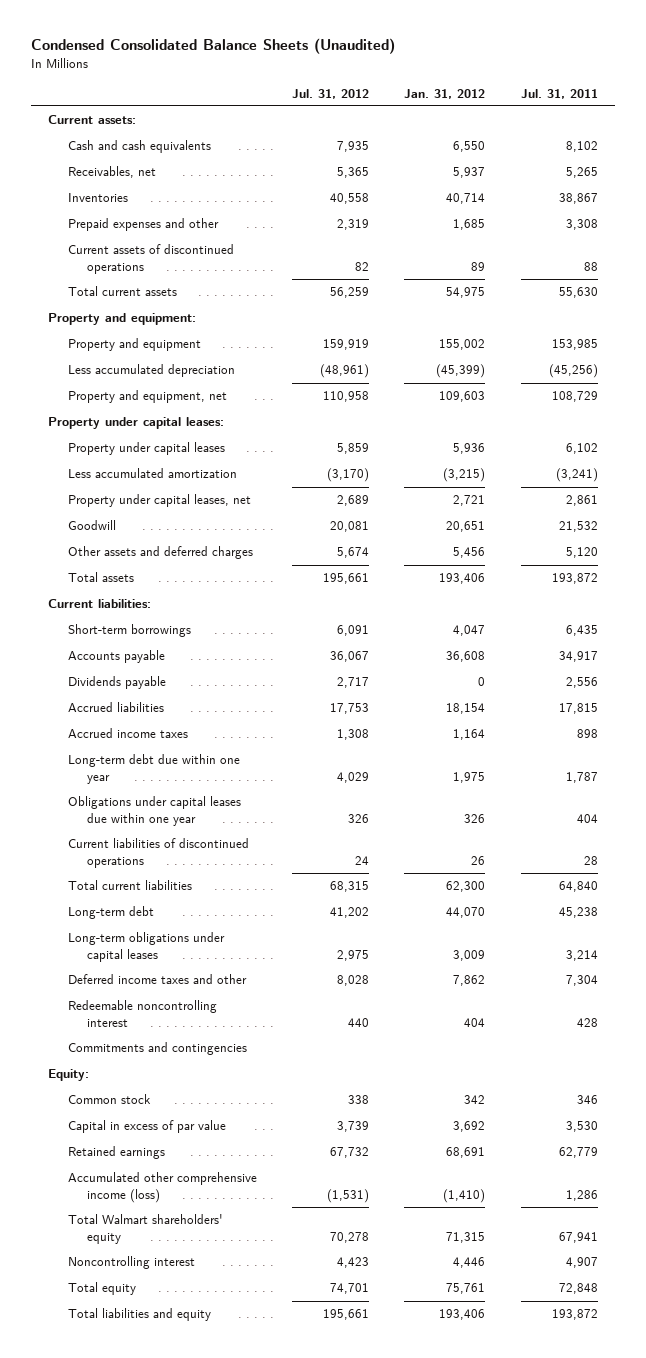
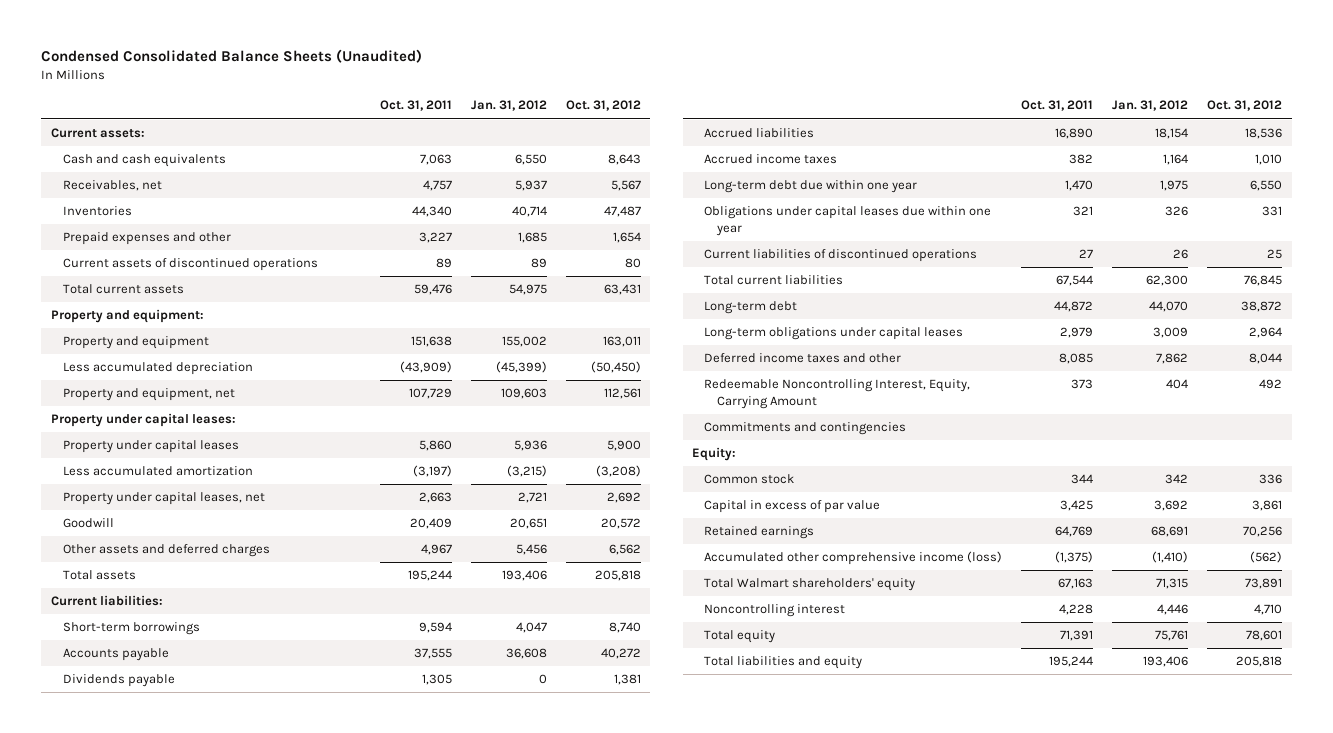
- | Jul. 31, 2012 | Jan. 31, 2012 | Jul. 31, 2011
+ | Oct. 31, 2011 | Jan. 31, 2012 | Oct. 31, 2012
- Redeemable noncontrolling interest | 440 | 404 | 428
+ Redeemable Noncontrolling Interest, Equity, Carrying Amount | 373 | 404 | 492

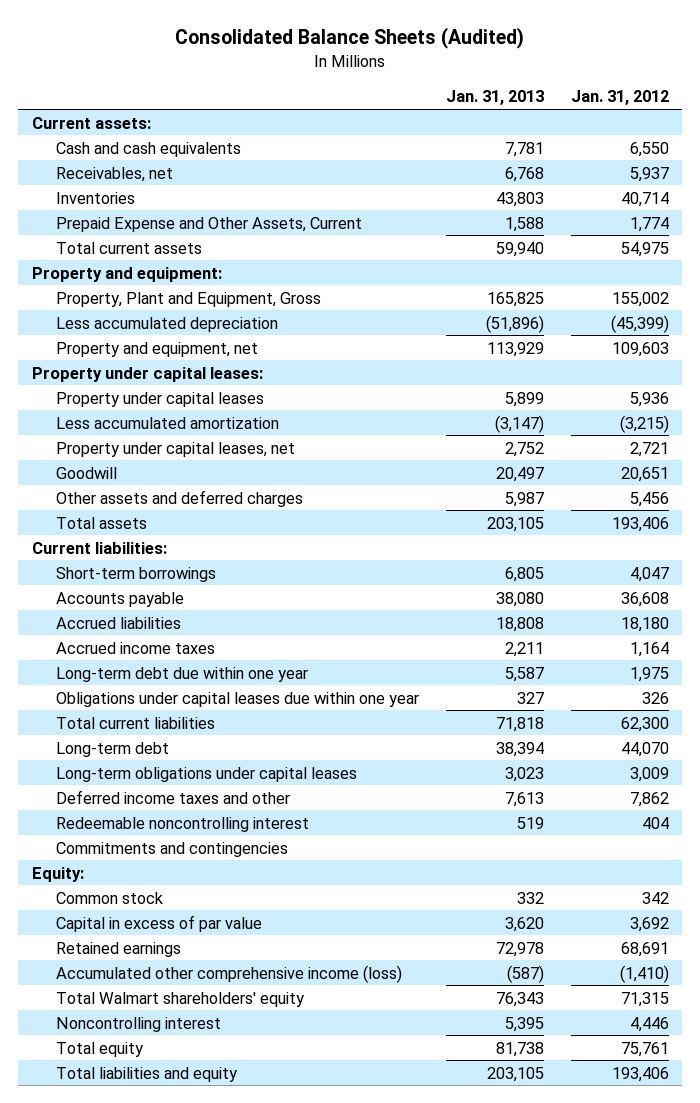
- Condensed Consolidated Balance Sheets (Unaudited)
+ Consolidated Balance Sheets (Audited)
- | Oct. 31, 2011 | Jan. 31, 2012 | Oct. 31, 2012
+ | Jan. 31, 2013 | Jan. 31, 2012
- Prepaid expenses and other | 3,227 | 1,685 | 1,654
- Current assets of discontinued operations | 89 | 89 | 80
+ Prepaid Expense and Other Assets, Current | 1,588 | 1,774
- Property and equipment | 151,638 | 155,002 | 163,011
+ Property, Plant and Equipment, Gross | 165,825 | 155,002
- Dividends payable | 1,305 | 0 | 1,381
- Accrued liabilities | 16,890 | 18,154 | 18,536
+ Accrued liabilities | 18,808 | 18,180
- Current liabilities of discontinued operations | 27 | 26 | 25
- Redeemable Noncontrolling Interest, Equity, Carrying Amount | 373 | 404 | 492
+ Redeemable noncontrolling interest | 519 | 404

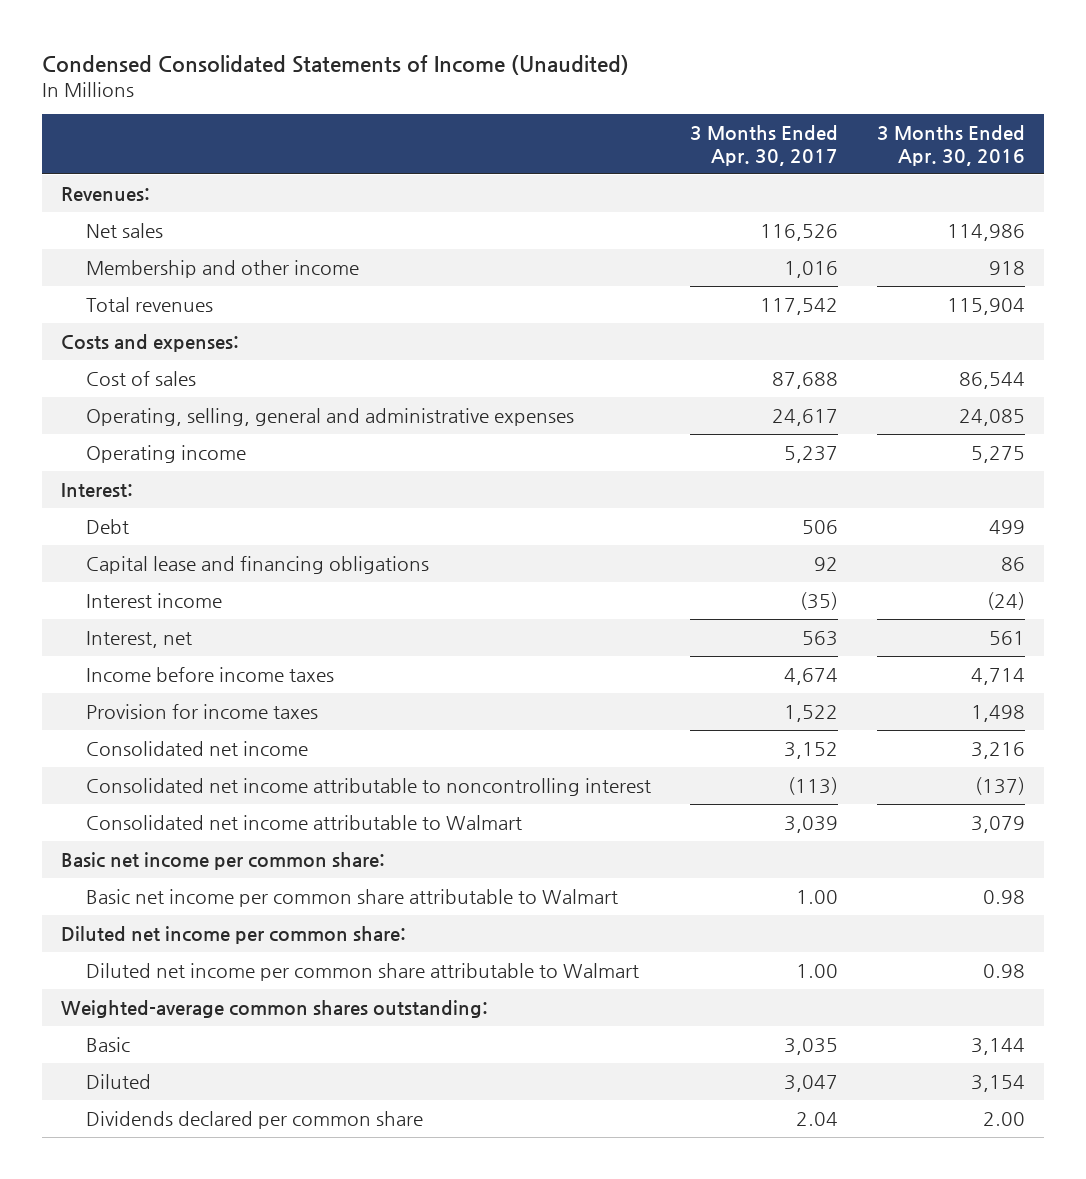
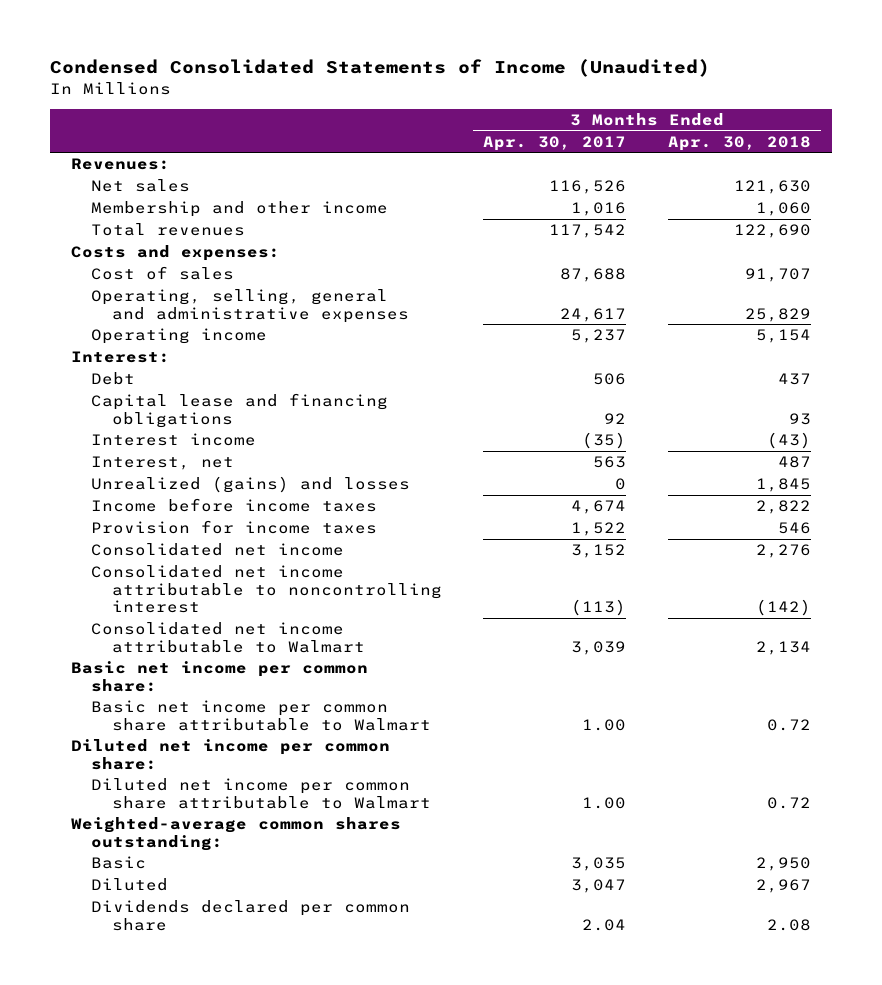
- | 3 Months Ended Apr. 30, 2017 | 3 Months Ended Apr. 30, 2016
+ | 3 Months Ended Apr. 30, 2017 | 3 Months Ended Apr. 30, 2018
+ Unrealized (gains) and losses | 0 | 1,845

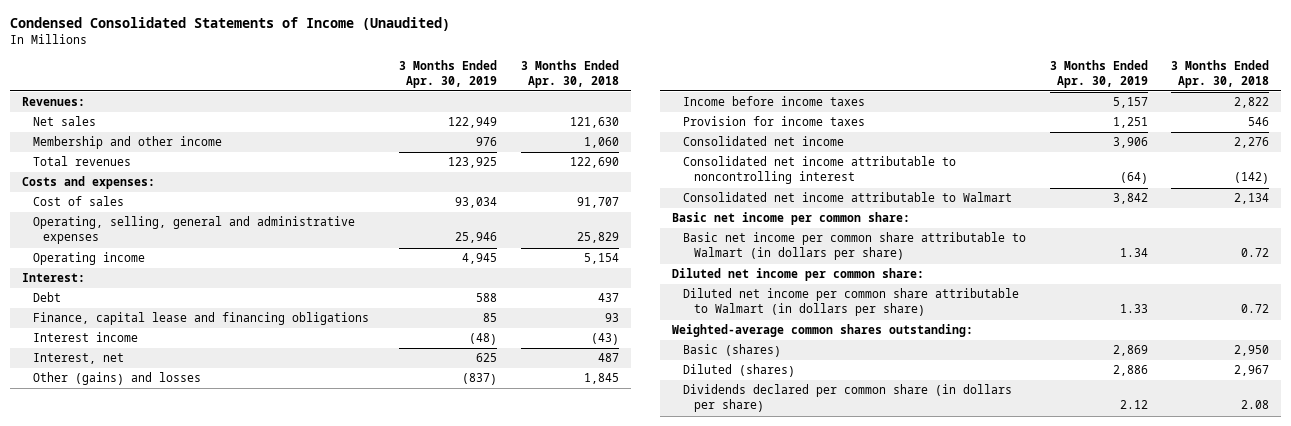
- | 3 Months Ended Apr. 30, 2017 | 3 Months Ended Apr. 30, 2018
+ | 3 Months Ended Apr. 30, 2019 | 3 Months Ended Apr. 30, 2018
- Capital lease and financing obligations | 92 | 93
+ Finance, capital lease and financing obligations | 85 | 93
- Unrealized (gains) and losses | 0 | 1,845
+ Other (gains) and losses | (837) | 1,845
- Basic net income per common share attributable to Walmart | 1.00 | 0.72
+ Basic net income per common share attributable to Walmart (in dollars per share) | 1.34 | 0.72
- Diluted net income per common share attributable to Walmart | 1.00 | 0.72
+ Diluted net income per common share attributable to Walmart (in dollars per share) | 1.33 | 0.72
- Basic | 3,035 | 2,950
- Diluted | 3,047 | 2,967
- Dividends declared per common share | 2.04 | 2.08
+ Basic (shares) | 2,869 | 2,950
+ Diluted (shares) | 2,886 | 2,967
+ Dividends declared per common share (in dollars per share) | 2.12 | 2.08

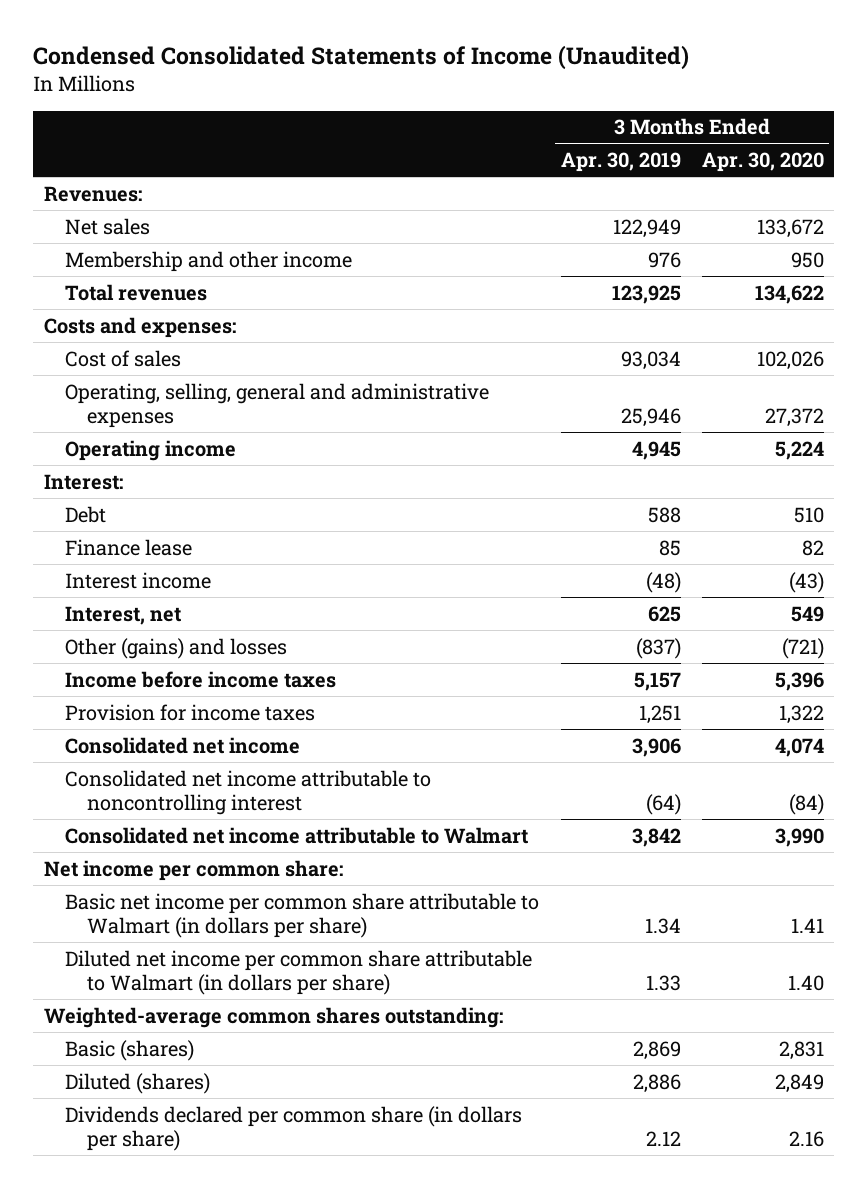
- | 3 Months Ended Apr. 30, 2019 | 3 Months Ended Apr. 30, 2018
+ | 3 Months Ended Apr. 30, 2019 | 3 Months Ended Apr. 30, 2020
- Finance, capital lease and financing obligations | 85 | 93
+ Finance lease | 85 | 82
- Basic net income per common share:
+ Net income per common share:
- Diluted net income per common share:

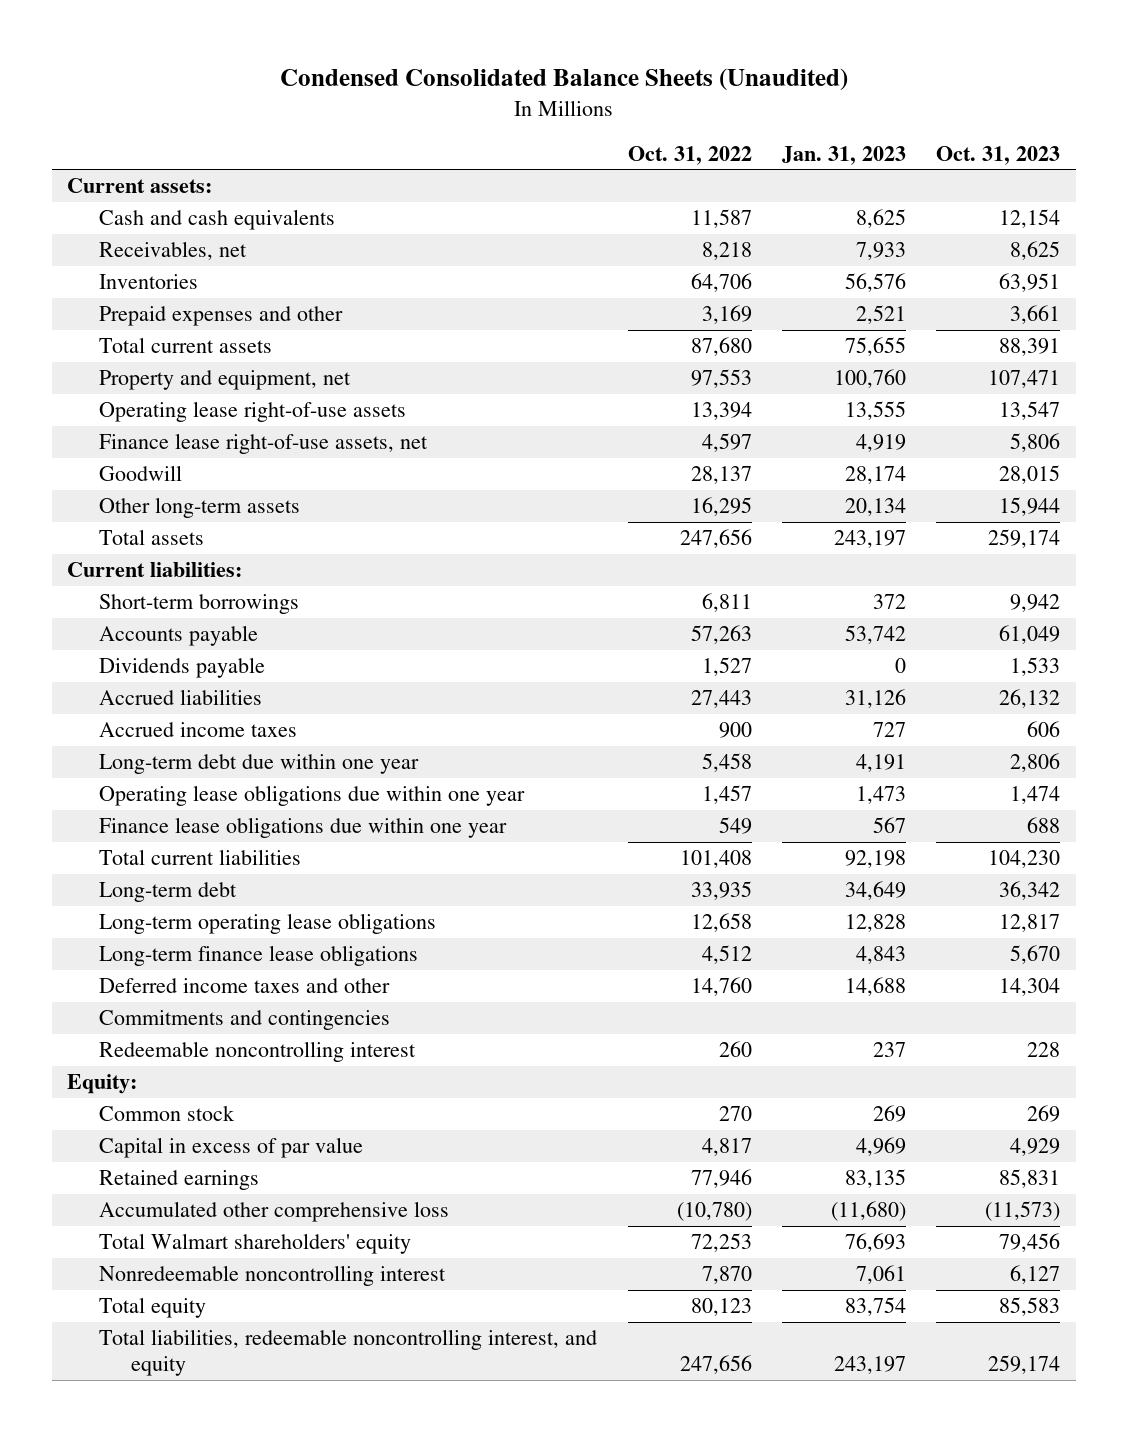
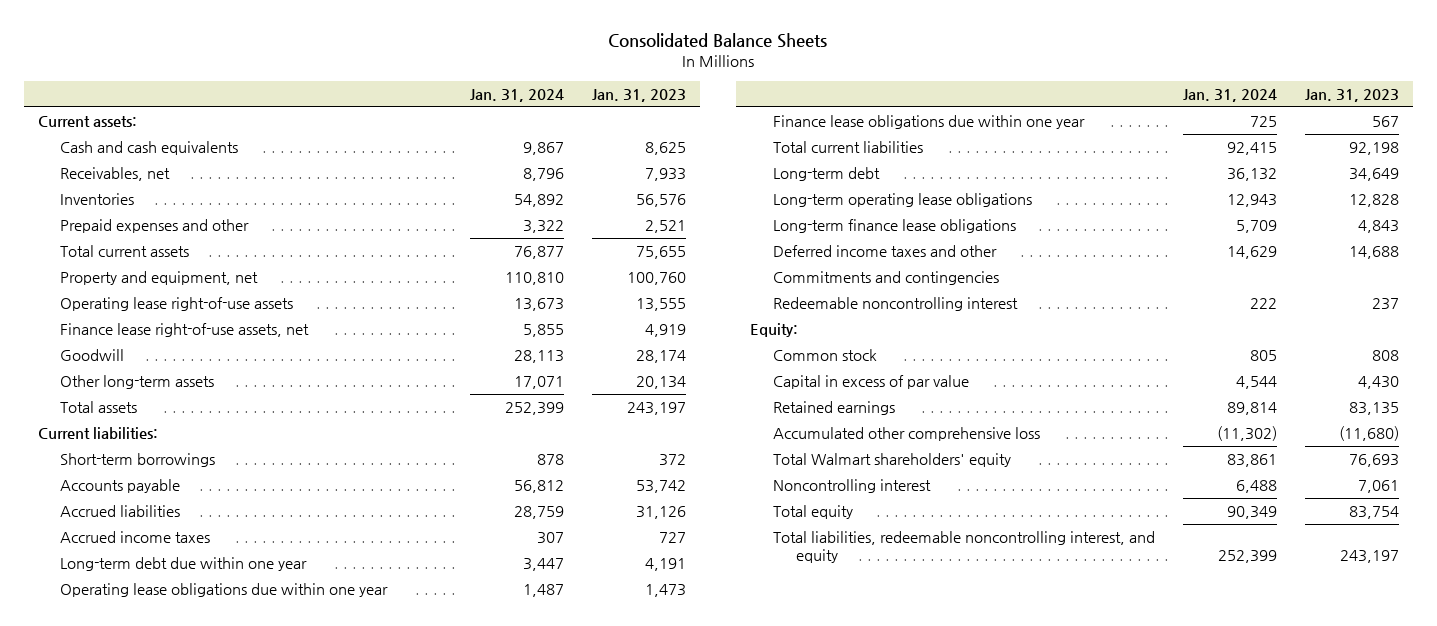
- Condensed Consolidated Balance Sheets (Unaudited)
+ Consolidated Balance Sheets
- | Oct. 31, 2022 | Jan. 31, 2023 | Oct. 31, 2023
+ | Jan. 31, 2024 | Jan. 31, 2023
- Dividends payable | 1,527 | 0 | 1,533
- Common stock | 270 | 269 | 269
- Capital in excess of par value | 4,817 | 4,969 | 4,929
+ Common stock | 805 | 808
+ Capital in excess of par value | 4,544 | 4,430
- Nonredeemable noncontrolling interest | 7,870 | 7,061 | 6,127
+ Noncontrolling interest | 6,488 | 7,061

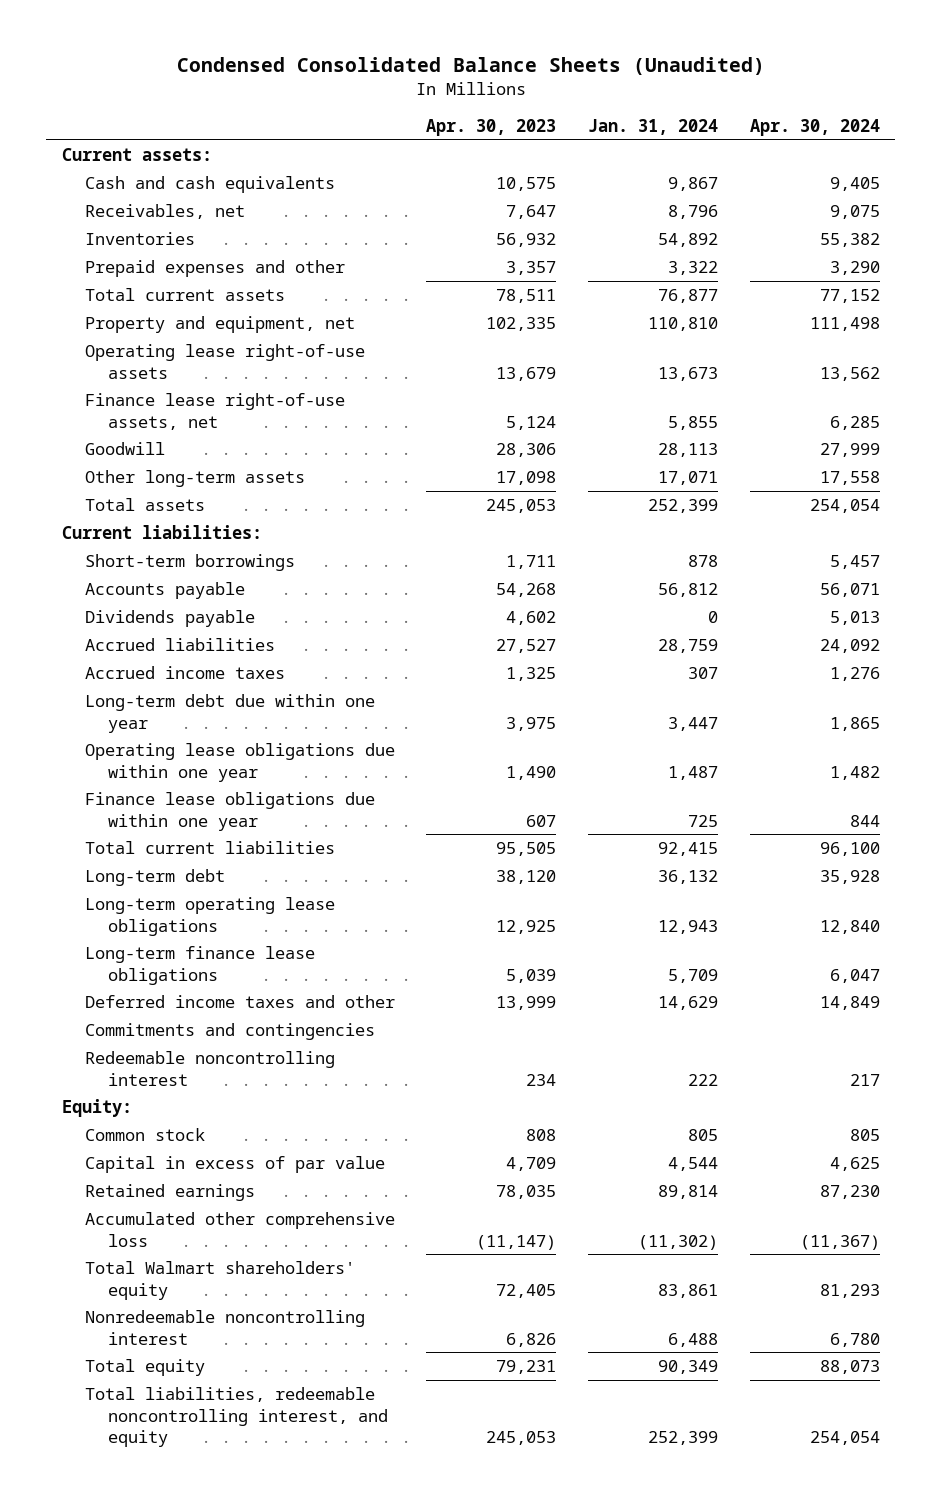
- Consolidated Balance Sheets
+ Condensed Consolidated Balance Sheets (Unaudited)
- | Jan. 31, 2024 | Jan. 31, 2023
+ | Apr. 30, 2023 | Jan. 31, 2024 | Apr. 30, 2024
+ Dividends payable | 4,602 | 0 | 5,013
- Noncontrolling interest | 6,488 | 7,061
+ Nonredeemable noncontrolling interest | 6,826 | 6,488 | 6,780

